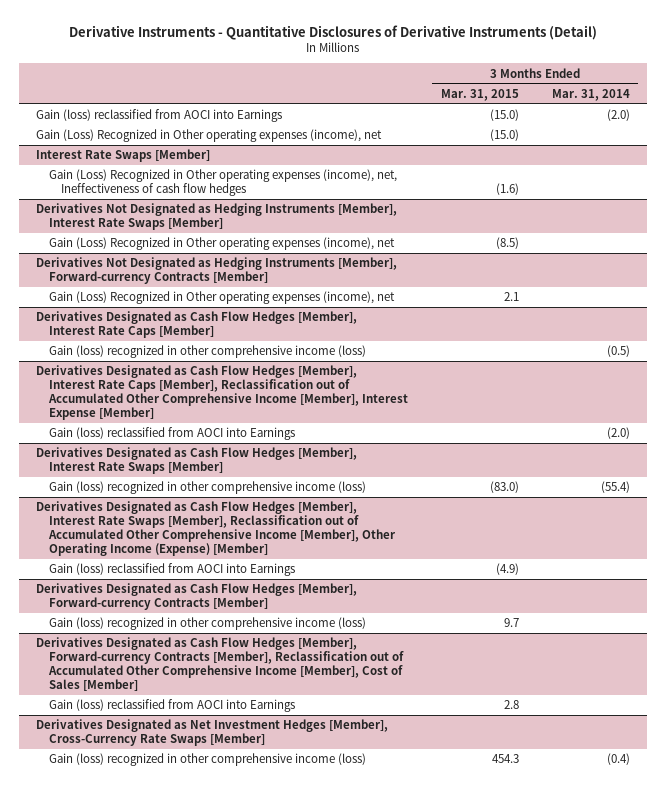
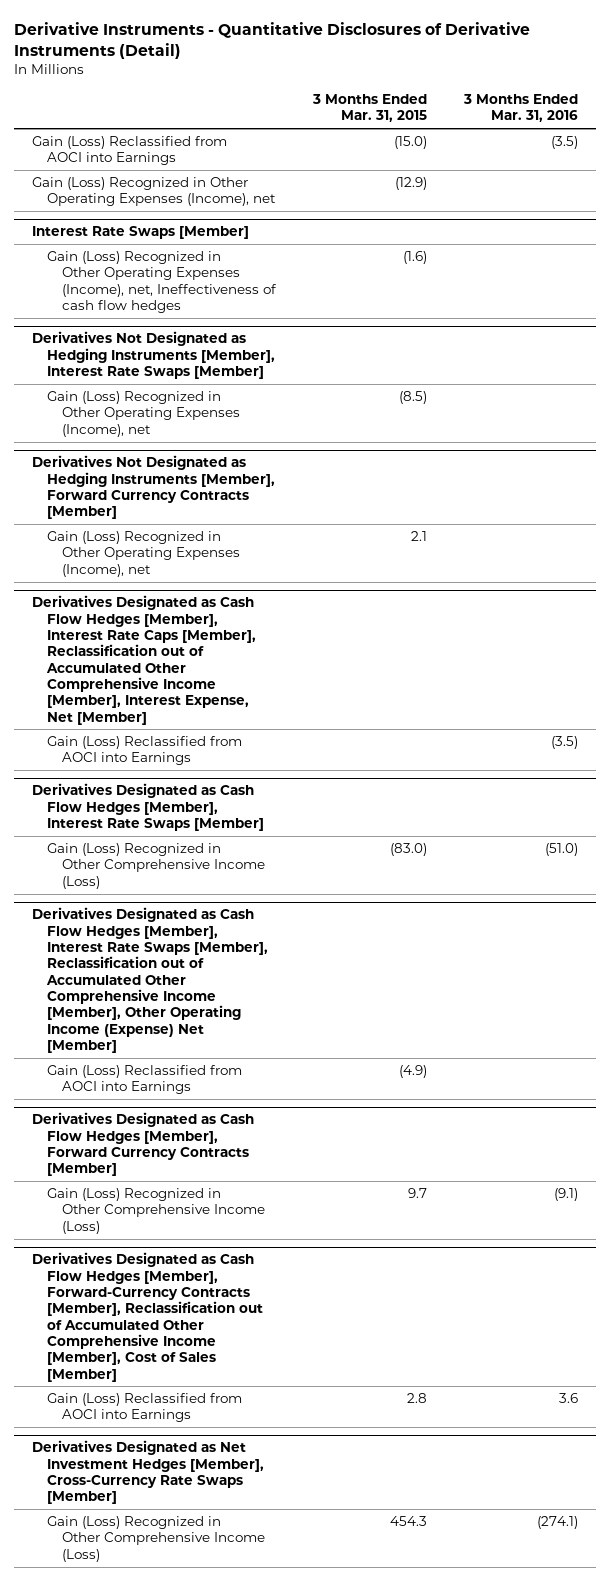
- | 3 Months Ended Mar. 31, 2015 | 3 Months Ended Mar. 31, 2014
+ | 3 Months Ended Mar. 31, 2015 | 3 Months Ended Mar. 31, 2016
- Gain (loss) reclassified from AOCI into Earnings | (15.0) | (2.0)
- Gain (Loss) Recognized in Other operating expenses (income), net | (15.0) |
+ Gain (Loss) Reclassified from AOCI into Earnings | (15.0) | (3.5)
+ Gain (Loss) Recognized in Other Operating Expenses (Income), net | (12.9) |
@ Interest Rate Swaps [Member]
- Gain (Loss) Recognized in Other operating expenses (income), net, Ineffectiveness of cash flow hedges | (1.6) |
+ Gain (Loss) Recognized in Other Operating Expenses (Income), net, Ineffectiveness of cash flow hedges | (1.6) |
@ Derivatives Not Designated as Hedging Instruments [Member], Interest Rate Swaps [Member]
- Gain (Loss) Recognized in Other operating expenses (income), net | (8.5) |
- Derivatives Not Designated as Hedging Instruments [Member], Forward-currency Contracts [Member]
- Gain (Loss) Recognized in Other operating expenses (income), net | 2.1 |
- Derivatives Designated as Cash Flow Hedges [Member], Interest Rate Caps [Member]
- Gain (loss) recognized in other comprehensive income (loss) | | (0.5)
- Derivatives Designated as Cash Flow Hedges [Member], Interest Rate Caps [Member], Reclassification out of Accumulated Other Comprehensive Income [Member], Interest Expense [Member]
- Gain (loss) reclassified from AOCI into Earnings | | (2.0)
@ Derivatives Not Designated as Hedging Instruments [Member], Interest Rate Swaps [Member]
+ Gain (Loss) Recognized in Other Operating Expenses (Income), net | (8.5) |
+ Derivatives Not Designated as Hedging Instruments [Member], Forward Currency Contracts [Member]
+ Gain (Loss) Recognized in Other Operating Expenses (Income), net | 2.1 |
+ Derivatives Designated as Cash Flow Hedges [Member], Interest Rate Caps [Member], Reclassification out of Accumulated Other Comprehensive Income [Member], Interest Expense, Net [Member]
+ Gain (Loss) Reclassified from AOCI into Earnings | | (3.5)
@ Derivatives Designated as Cash Flow Hedges [Member], Interest Rate Swaps [Member]
- Gain (loss) recognized in other comprehensive income (loss) | (83.0) | (55.4)
- Derivatives Designated as Cash Flow Hedges [Member], Interest Rate Swaps [Member], Reclassification out of Accumulated Other Comprehensive Income [Member], Other Operating Income (Expense) [Member]
- Gain (loss) reclassified from AOCI into Earnings | (4.9) |
- Derivatives Designated as Cash Flow Hedges [Member], Forward-currency Contracts [Member]
- Gain (loss) recognized in other comprehensive income (loss) | 9.7 |
- Derivatives Designated as Cash Flow Hedges [Member], Forward-currency Contracts [Member], Reclassification out of Accumulated Other Comprehensive Income [Member], Cost of Sales [Member]
- Gain (loss) reclassified from AOCI into Earnings | 2.8 |
@ Derivatives Designated as Cash Flow Hedges [Member], Interest Rate Swaps [Member]
+ Gain (Loss) Recognized in Other Comprehensive Income (Loss) | (83.0) | (51.0)
+ Derivatives Designated as Cash Flow Hedges [Member], Interest Rate Swaps [Member], Reclassification out of Accumulated Other Comprehensive Income [Member], Other Operating Income (Expense) Net [Member]
+ Gain (Loss) Reclassified from AOCI into Earnings | (4.9) |
+ Derivatives Designated as Cash Flow Hedges [Member], Forward Currency Contracts [Member]
+ Gain (Loss) Recognized in Other Comprehensive Income (Loss) | 9.7 | (9.1)
+ Derivatives Designated as Cash Flow Hedges [Member], Forward-Currency Contracts [Member], Reclassification out of Accumulated Other Comprehensive Income [Member], Cost of Sales [Member]
+ Gain (Loss) Reclassified from AOCI into Earnings | 2.8 | 3.6
@ Derivatives Designated as Net Investment Hedges [Member], Cross-Currency Rate Swaps [Member]
- Gain (loss) recognized in other comprehensive income (loss) | 454.3 | (0.4)
+ Gain (Loss) Recognized in Other Comprehensive Income (Loss) | 454.3 | (274.1)

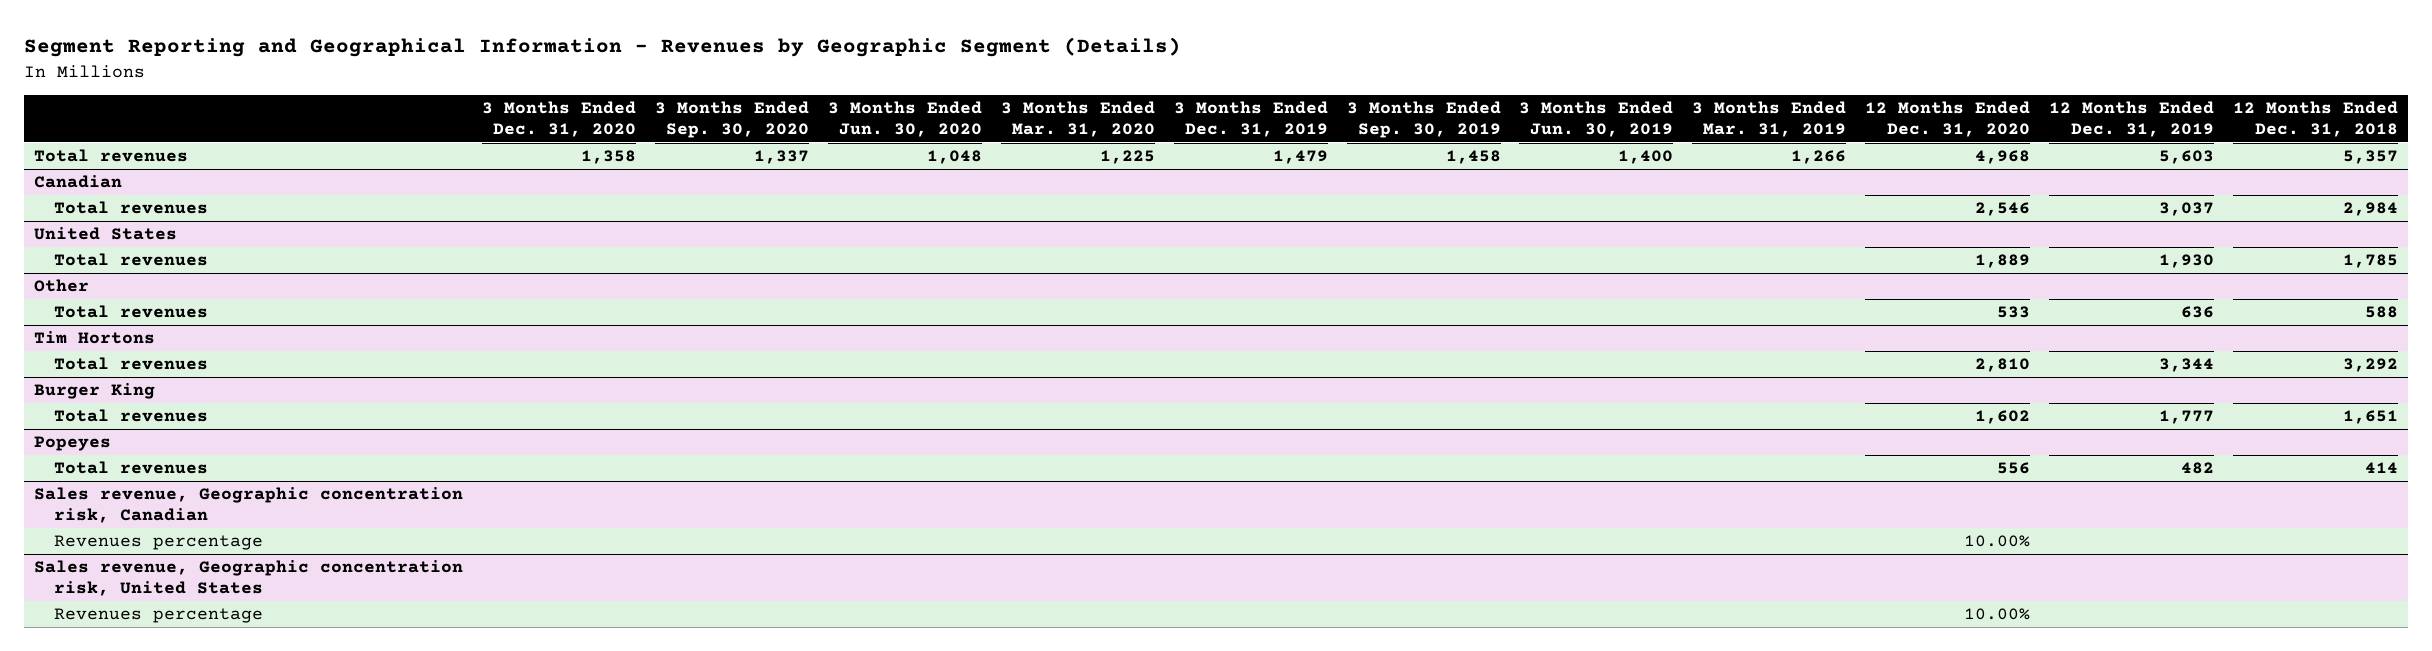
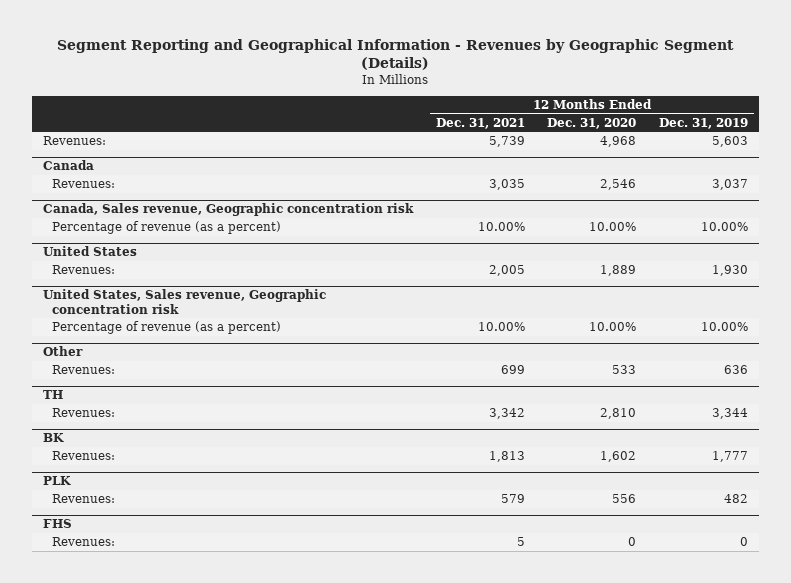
- | 3 Months Ended Dec. 31, 2020 | 3 Months Ended Sep. 30, 2020 | 3 Months Ended Jun. 30, 2020 | 3 Months Ended Mar. 31, 2020 | 3 Months Ended Dec. 31, 2019 | 3 Months Ended Sep. 30, 2019 | 3 Months Ended Jun. 30, 2019 | 3 Months Ended Mar. 31, 2019 | 12 Months Ended Dec. 31, 2020 | 12 Months Ended Dec. 31, 2019 | 12 Months Ended Dec. 31, 2018
+ | 12 Months Ended Dec. 31, 2021 | 12 Months Ended Dec. 31, 2020 | 12 Months Ended Dec. 31, 2019
- Total revenues | 1,358 | 1,337 | 1,048 | 1,225 | 1,479 | 1,458 | 1,400 | 1,266 | 4,968 | 5,603 | 5,357
- Canadian
- Total revenues | | | | | | | | | 2,546 | 3,037 | 2,984
+ Revenues: | 5,739 | 4,968 | 5,603
+ Canada
+ Revenues: | 3,035 | 2,546 | 3,037
+ Canada, Sales revenue, Geographic concentration risk
+ Percentage of revenue (as a percent) | 10.00% | 10.00% | 10.00%
@ United States
- Total revenues | | | | | | | | | 1,889 | 1,930 | 1,785
+ Revenues: | 2,005 | 1,889 | 1,930
+ United States, Sales revenue, Geographic concentration risk
+ Percentage of revenue (as a percent) | 10.00% | 10.00% | 10.00%
@ Other
- Total revenues | | | | | | | | | 533 | 636 | 588
- Tim Hortons
- Total revenues | | | | | | | | | 2,810 | 3,344 | 3,292
- Burger King
- Total revenues | | | | | | | | | 1,602 | 1,777 | 1,651
- Popeyes
- Total revenues | | | | | | | | | 556 | 482 | 414
- Sales revenue, Geographic concentration risk, Canadian
- Revenues percentage | | | | | | | | | 10.00% | |
- Sales revenue, Geographic concentration risk, United States
- Revenues percentage | | | | | | | | | 10.00% | |
@ Other
+ Revenues: | 699 | 533 | 636
+ TH
+ Revenues: | 3,342 | 2,810 | 3,344
+ BK
+ Revenues: | 1,813 | 1,602 | 1,777
+ PLK
+ Revenues: | 579 | 556 | 482
+ FHS
+ Revenues: | 5 | 0 | 0

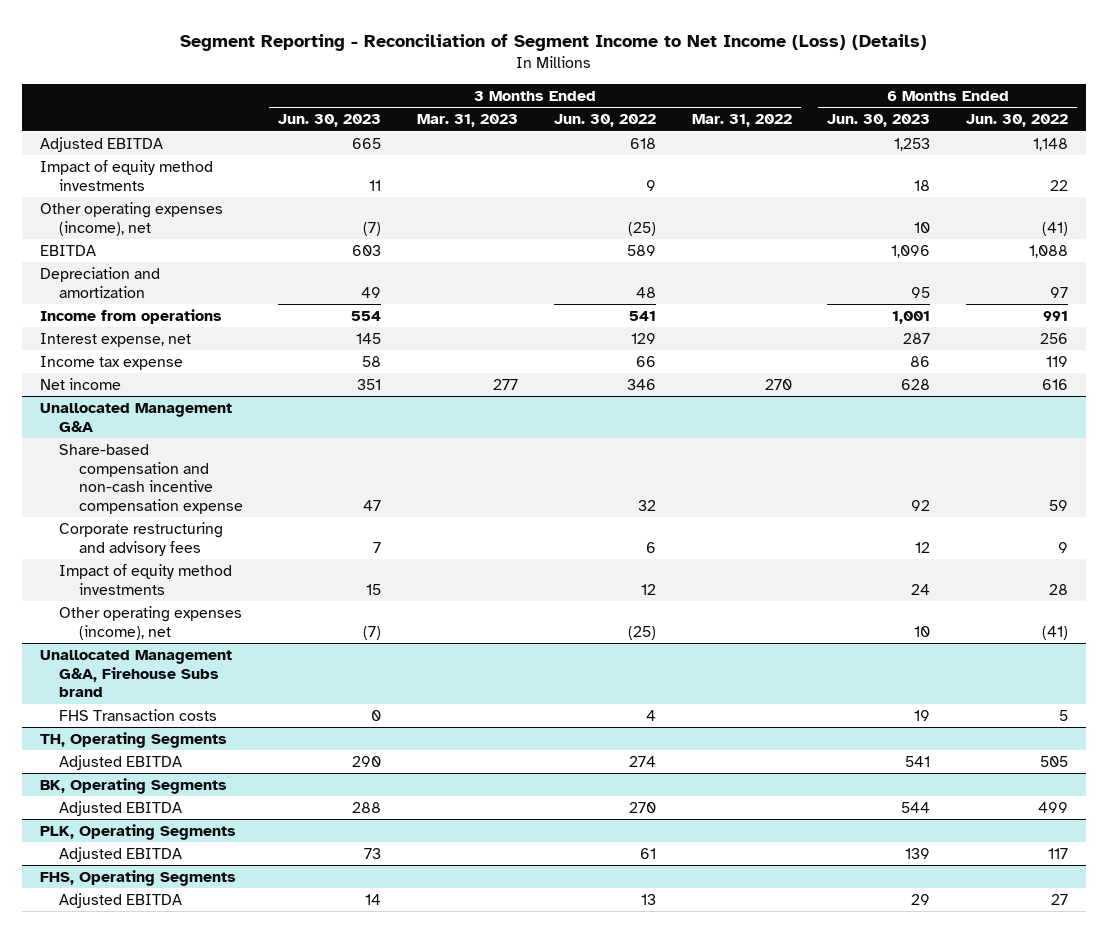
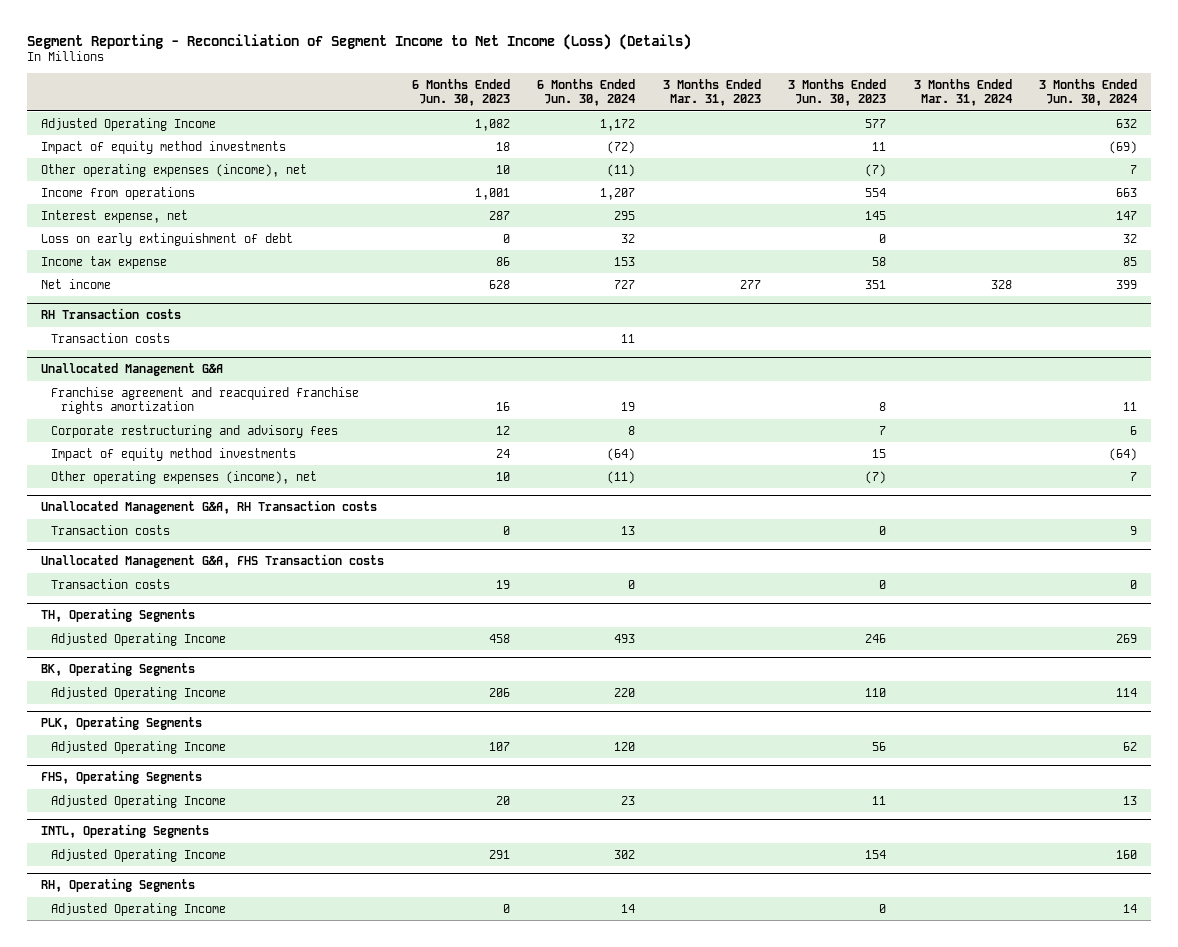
- | 3 Months Ended Jun. 30, 2023 | 3 Months Ended Mar. 31, 2023 | 3 Months Ended Jun. 30, 2022 | 3 Months Ended Mar. 31, 2022 | 6 Months Ended Jun. 30, 2023 | 6 Months Ended Jun. 30, 2022
+ | 6 Months Ended Jun. 30, 2023 | 6 Months Ended Jun. 30, 2024 | 3 Months Ended Mar. 31, 2023 | 3 Months Ended Jun. 30, 2023 | 3 Months Ended Mar. 31, 2024 | 3 Months Ended Jun. 30, 2024
- Adjusted EBITDA | 665 | | 618 | | 1,253 | 1,148
+ Adjusted Operating Income | 1,082 | 1,172 | | 577 | | 632
- EBITDA | 603 | | 589 | | 1,096 | 1,088
- Depreciation and amortization | 49 | | 48 | | 95 | 97
+ Loss on early extinguishment of debt | 0 | 32 | | 0 | | 32
+ RH Transaction costs
+ Transaction costs | | 11 | | | |
@ Unallocated Management G&A
- Share-based compensation and non-cash incentive compensation expense | 47 | | 32 | | 92 | 59
+ Franchise agreement and reacquired franchise rights amortization | 16 | 19 | | 8 | | 11
- Unallocated Management G&A, Firehouse Subs brand
- FHS Transaction costs | 0 | | 4 | | 19 | 5
+ Unallocated Management G&A, RH Transaction costs
+ Transaction costs | 0 | 13 | | 0 | | 9
+ Unallocated Management G&A, FHS Transaction costs
+ Transaction costs | 19 | 0 | | 0 | | 0
@ TH, Operating Segments
- Adjusted EBITDA | 290 | | 274 | | 541 | 505
+ Adjusted Operating Income | 458 | 493 | | 246 | | 269
@ BK, Operating Segments
- Adjusted EBITDA | 288 | | 270 | | 544 | 499
+ Adjusted Operating Income | 206 | 220 | | 110 | | 114
@ PLK, Operating Segments
- Adjusted EBITDA | 73 | | 61 | | 139 | 117
+ Adjusted Operating Income | 107 | 120 | | 56 | | 62
@ FHS, Operating Segments
- Adjusted EBITDA | 14 | | 13 | | 29 | 27
+ Adjusted Operating Income | 20 | 23 | | 11 | | 13
+ INTL, Operating Segments
+ Adjusted Operating Income | 291 | 302 | | 154 | | 160
+ RH, Operating Segments
+ Adjusted Operating Income | 0 | 14 | | 0 | | 14

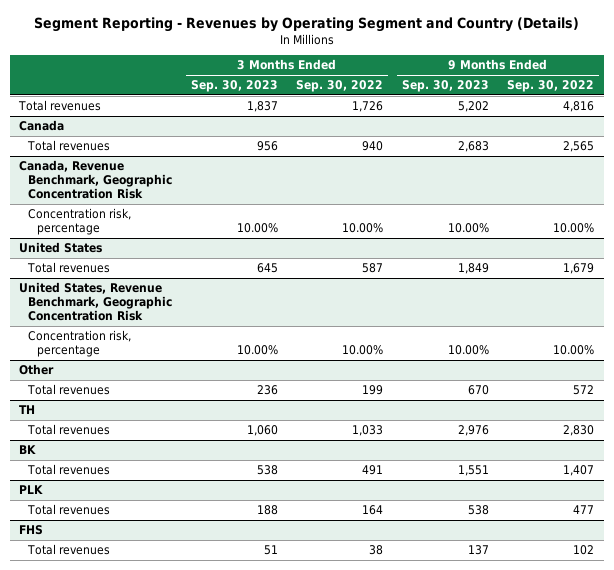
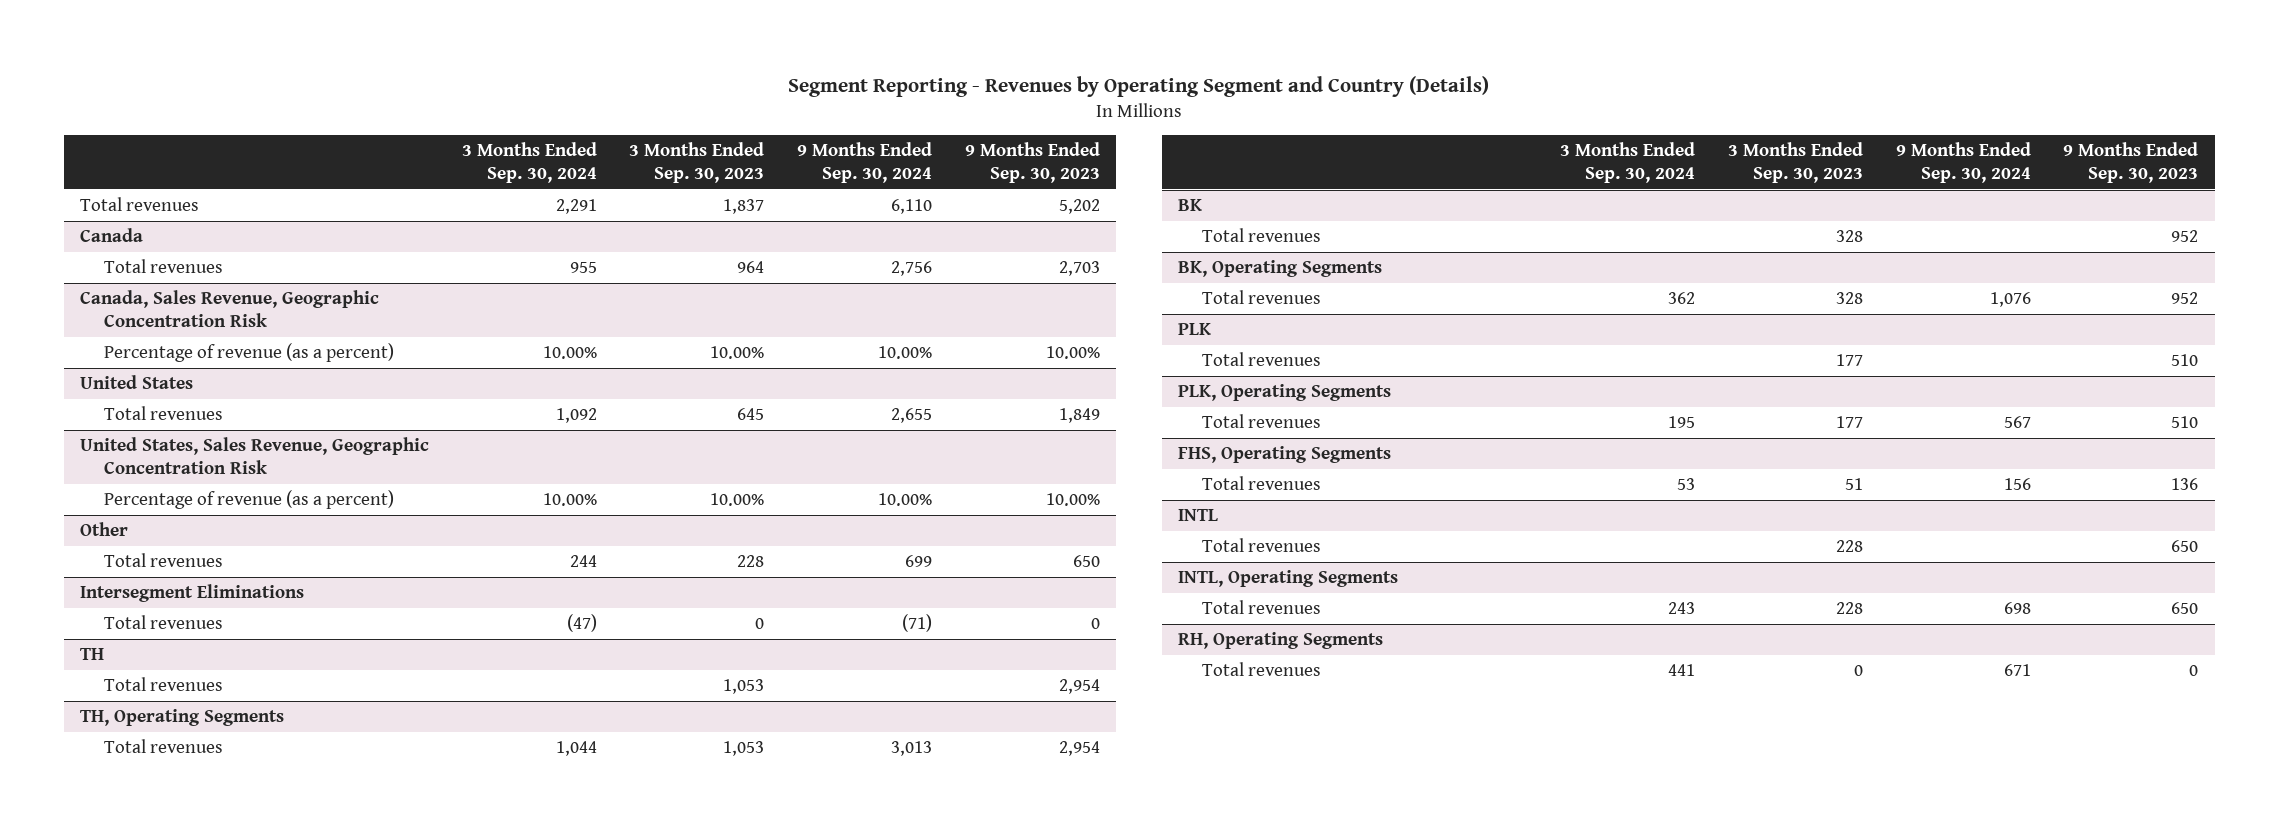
- | 3 Months Ended Sep. 30, 2023 | 3 Months Ended Sep. 30, 2022 | 9 Months Ended Sep. 30, 2023 | 9 Months Ended Sep. 30, 2022
+ | 3 Months Ended Sep. 30, 2024 | 3 Months Ended Sep. 30, 2023 | 9 Months Ended Sep. 30, 2024 | 9 Months Ended Sep. 30, 2023
@ Canada
- Total revenues | 956 | 940 | 2,683 | 2,565
- Canada, Revenue Benchmark, Geographic Concentration Risk
- Concentration risk, percentage | 10.00% | 10.00% | 10.00% | 10.00%
@ Canada
+ Total revenues | 955 | 964 | 2,756 | 2,703
+ Canada, Sales Revenue, Geographic Concentration Risk
+ Percentage of revenue (as a percent) | 10.00% | 10.00% | 10.00% | 10.00%
- United States, Revenue Benchmark, Geographic Concentration Risk
- Concentration risk, percentage | 10.00% | 10.00% | 10.00% | 10.00%
+ United States, Sales Revenue, Geographic Concentration Risk
+ Percentage of revenue (as a percent) | 10.00% | 10.00% | 10.00% | 10.00%
@ Other
- Total revenues | 236 | 199 | 670 | 572
+ Total revenues | 244 | 228 | 699 | 650
+ Intersegment Eliminations
+ Total revenues | (47) | 0 | (71) | 0
@ TH
- Total revenues | 1,060 | 1,033 | 2,976 | 2,830
+ Total revenues | | 1,053 | | 2,954
+ TH, Operating Segments
+ Total revenues | 1,044 | 1,053 | 3,013 | 2,954
@ BK
- Total revenues | 538 | 491 | 1,551 | 1,407
+ Total revenues | | 328 | | 952
+ BK, Operating Segments
+ Total revenues | 362 | 328 | 1,076 | 952
@ PLK
- Total revenues | 188 | 164 | 538 | 477
- FHS
- Total revenues | 51 | 38 | 137 | 102
@ PLK
+ Total revenues | | 177 | | 510
+ PLK, Operating Segments
+ Total revenues | 195 | 177 | 567 | 510
+ FHS, Operating Segments
+ Total revenues | 53 | 51 | 156 | 136
+ INTL
+ Total revenues | | 228 | | 650
+ INTL, Operating Segments
+ Total revenues | 243 | 228 | 698 | 650
+ RH, Operating Segments
+ Total revenues | 441 | 0 | 671 | 0

